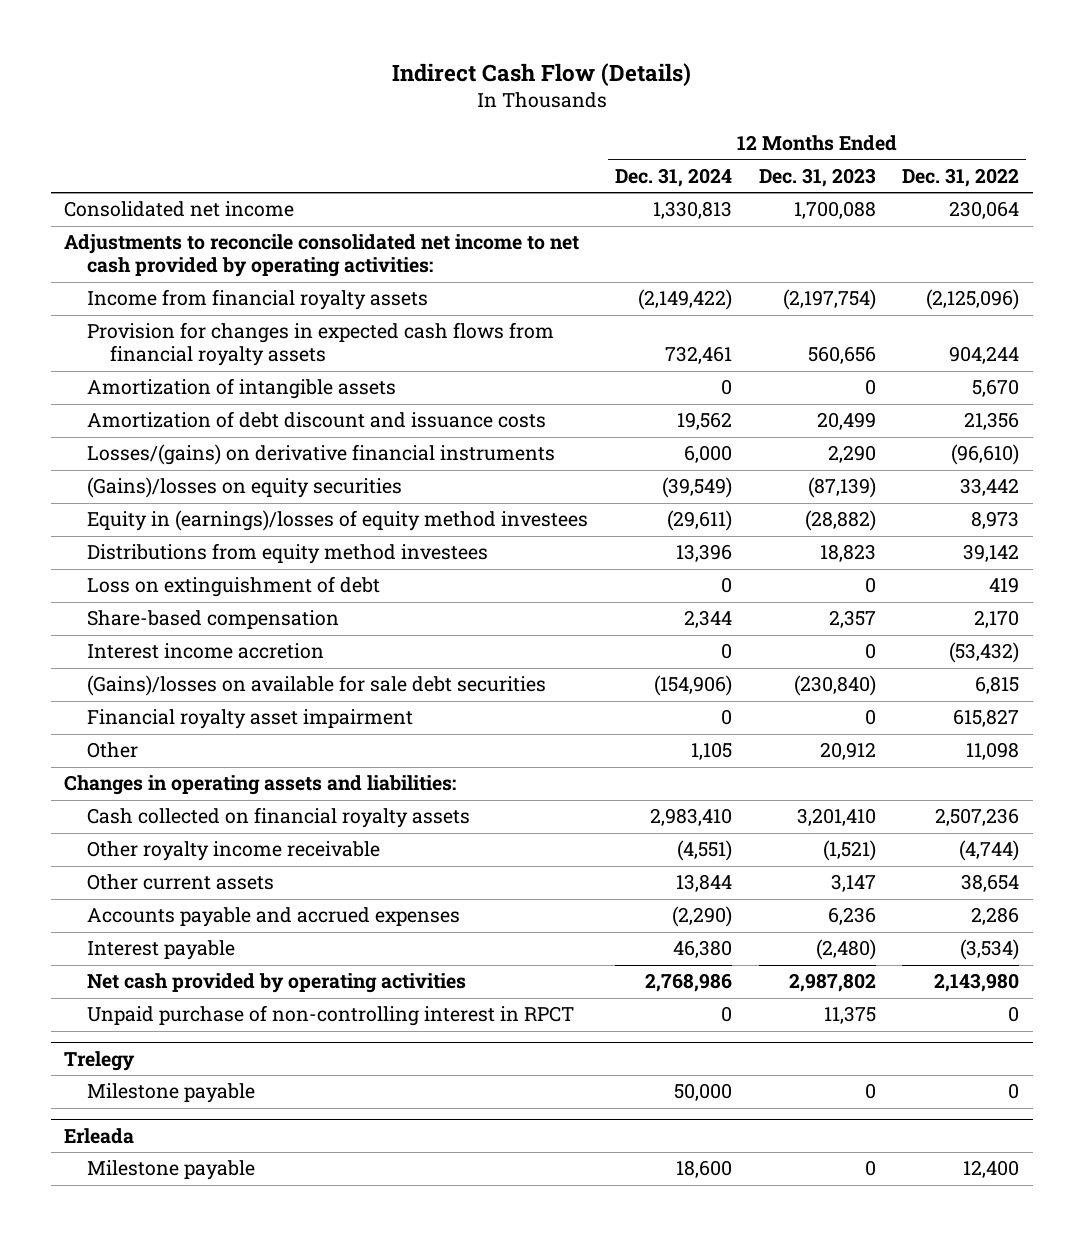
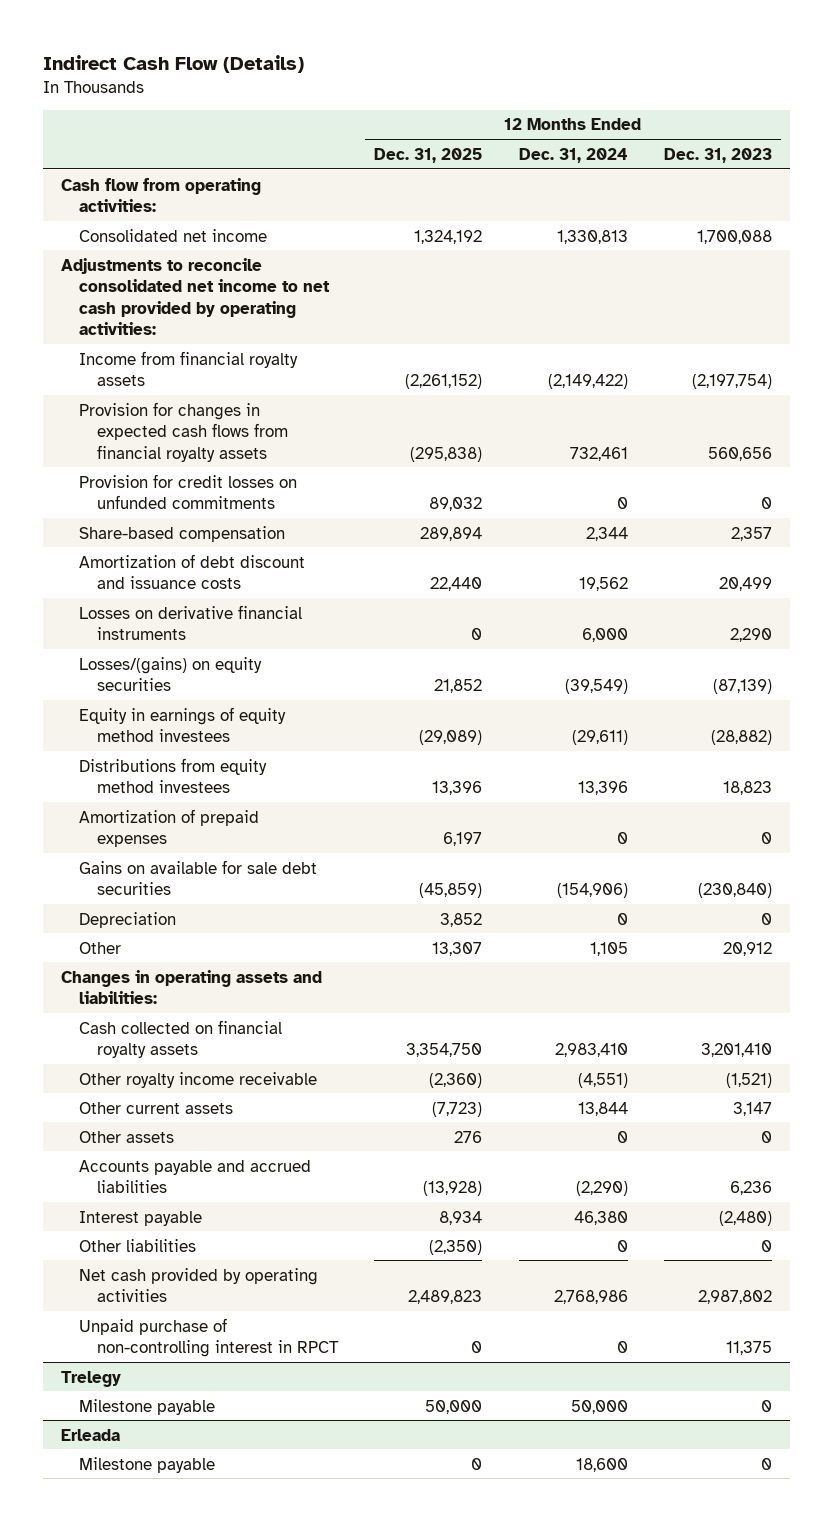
- | 12 Months Ended Dec. 31, 2024 | 12 Months Ended Dec. 31, 2023 | 12 Months Ended Dec. 31, 2022
+ | 12 Months Ended Dec. 31, 2025 | 12 Months Ended Dec. 31, 2024 | 12 Months Ended Dec. 31, 2023
+ Cash flow from operating activities:
- Amortization of intangible assets | 0 | 0 | 5,670
+ Provision for credit losses on unfunded commitments | 89,032 | 0 | 0
moved up: Share-based compensation | 289,894 | 2,344 | 2,357
- Losses/(gains) on derivative financial instruments | 6,000 | 2,290 | (96,610)
- (Gains)/losses on equity securities | (39,549) | (87,139) | 33,442
- Equity in (earnings)/losses of equity method investees | (29,611) | (28,882) | 8,973
+ Losses on derivative financial instruments | 0 | 6,000 | 2,290
+ Losses/(gains) on equity securities | 21,852 | (39,549) | (87,139)
+ Equity in earnings of equity method investees | (29,089) | (29,611) | (28,882)
- Loss on extinguishment of debt | 0 | 0 | 419
- Interest income accretion | 0 | 0 | (53,432)
- (Gains)/losses on available for sale debt securities | (154,906) | (230,840) | 6,815
- Financial royalty asset impairment | 0 | 0 | 615,827
+ Amortization of prepaid expenses | 6,197 | 0 | 0
+ Gains on available for sale debt securities | (45,859) | (154,906) | (230,840)
+ Depreciation | 3,852 | 0 | 0
- Accounts payable and accrued expenses | (2,290) | 6,236 | 2,286
+ Other assets | 276 | 0 | 0
+ Accounts payable and accrued liabilities | (13,928) | (2,290) | 6,236
+ Other liabilities | (2,350) | 0 | 0

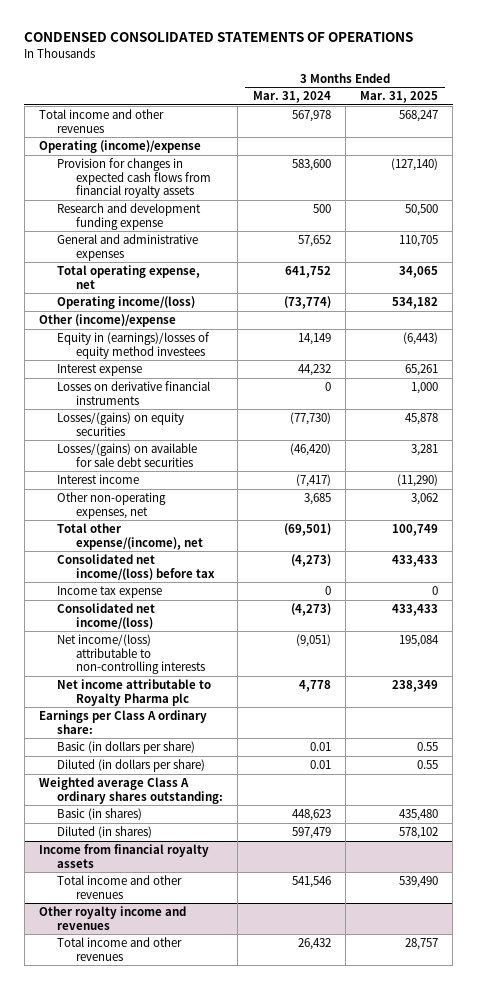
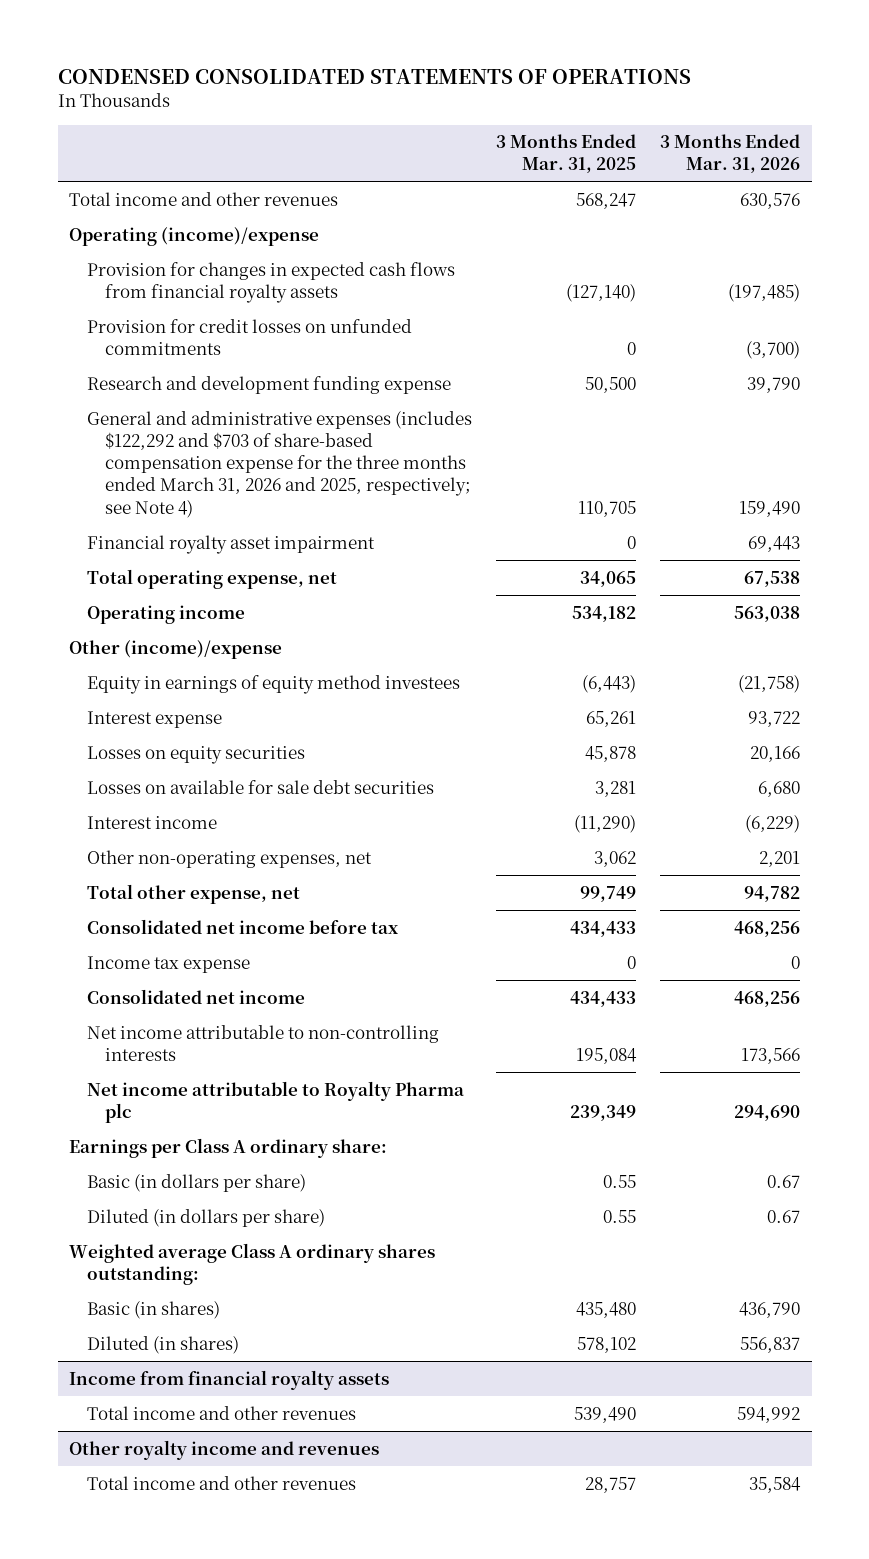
- | 3 Months Ended Mar. 31, 2024 | 3 Months Ended Mar. 31, 2025
+ | 3 Months Ended Mar. 31, 2025 | 3 Months Ended Mar. 31, 2026
+ Provision for credit losses on unfunded commitments | 0 | (3,700)
- General and administrative expenses | 57,652 | 110,705
+ General and administrative expenses (includes $122,292 and $703 of share-based compensation expense for the three months ended March 31, 2026 and 2025, respectively; see Note 4) | 110,705 | 159,490
+ Financial royalty asset impairment | 0 | 69,443
- Operating income/(loss) | (73,774) | 534,182
+ Operating income | 534,182 | 563,038
- Equity in (earnings)/losses of equity method investees | 14,149 | (6,443)
+ Equity in earnings of equity method investees | (6,443) | (21,758)
- Losses on derivative financial instruments | 0 | 1,000
- Losses/(gains) on equity securities | (77,730) | 45,878
- Losses/(gains) on available for sale debt securities | (46,420) | 3,281
+ Losses on equity securities | 45,878 | 20,166
+ Losses on available for sale debt securities | 3,281 | 6,680
- Total other expense/(income), net | (69,501) | 100,749
- Consolidated net income/(loss) before tax | (4,273) | 433,433
+ Total other expense, net | 99,749 | 94,782
+ Consolidated net income before tax | 434,433 | 468,256
- Consolidated net income/(loss) | (4,273) | 433,433
- Net income/(loss) attributable to non-controlling interests | (9,051) | 195,084
- Net income attributable to Royalty Pharma plc | 4,778 | 238,349
+ Consolidated net income | 434,433 | 468,256
+ Net income attributable to non-controlling interests | 195,084 | 173,566
+ Net income attributable to Royalty Pharma plc | 239,349 | 294,690

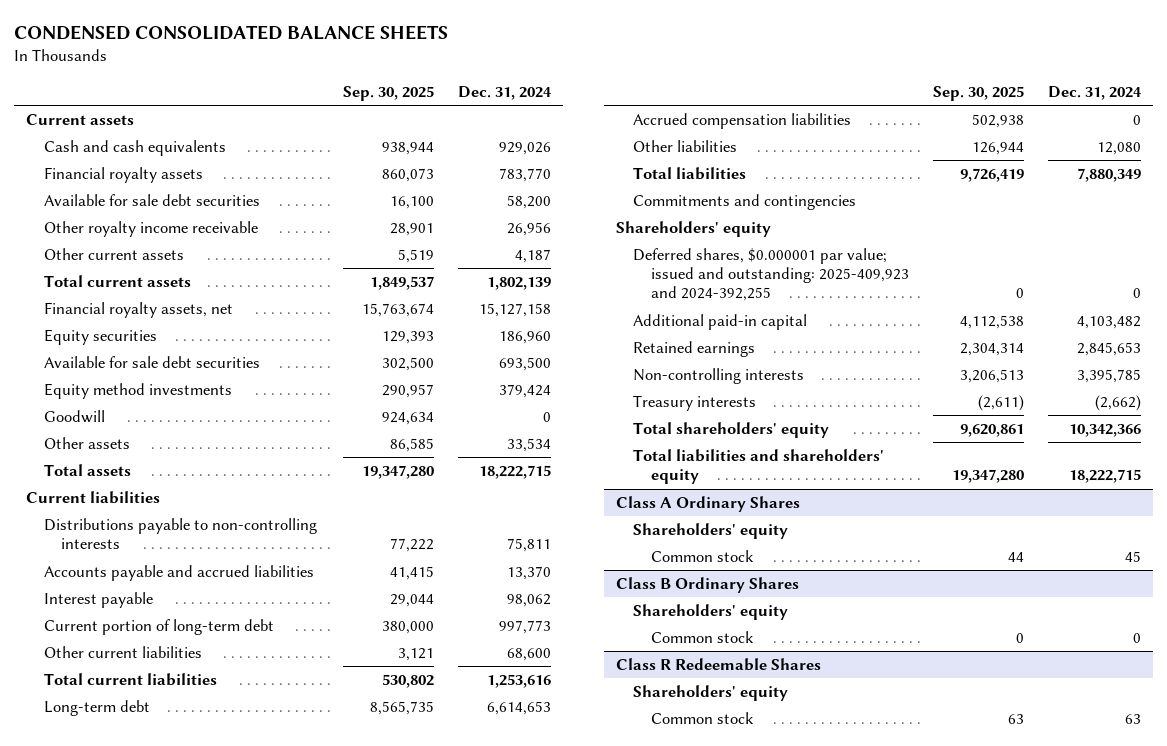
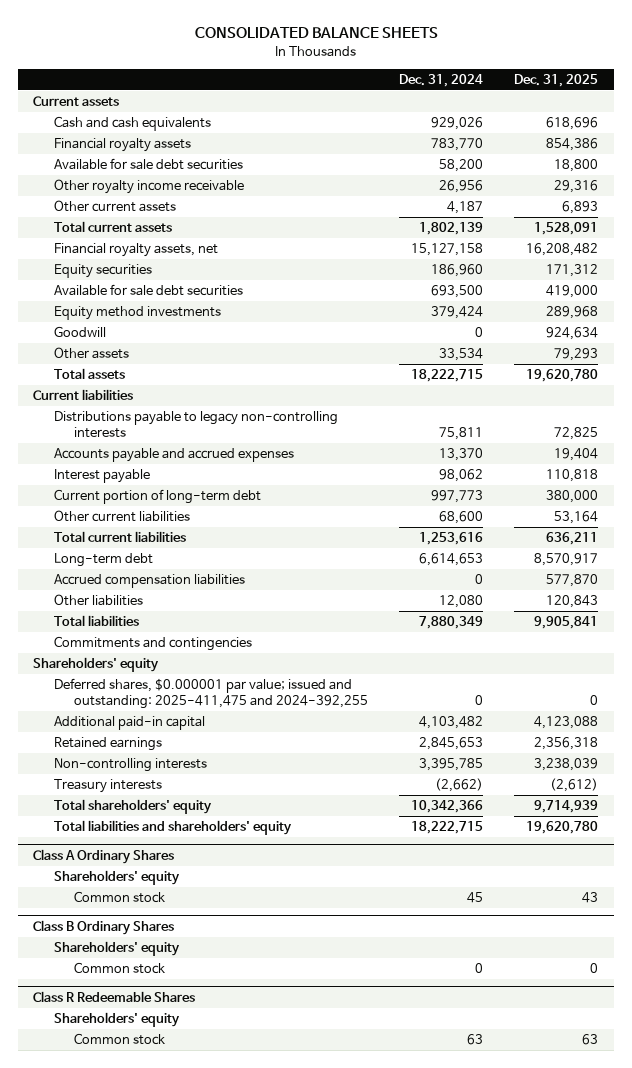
- CONDENSED CONSOLIDATED BALANCE SHEETS
+ CONSOLIDATED BALANCE SHEETS
- | Sep. 30, 2025 | Dec. 31, 2024
+ | Dec. 31, 2024 | Dec. 31, 2025
- Distributions payable to non-controlling interests | 77,222 | 75,811
- Accounts payable and accrued liabilities | 41,415 | 13,370
+ Distributions payable to legacy non-controlling interests | 75,811 | 72,825
+ Accounts payable and accrued expenses | 13,370 | 19,404
- Deferred shares, $0.000001 par value; issued and outstanding: 2025-409,923 and 2024-392,255 | 0 | 0
+ Deferred shares, $0.000001 par value; issued and outstanding: 2025-411,475 and 2024-392,255 | 0 | 0

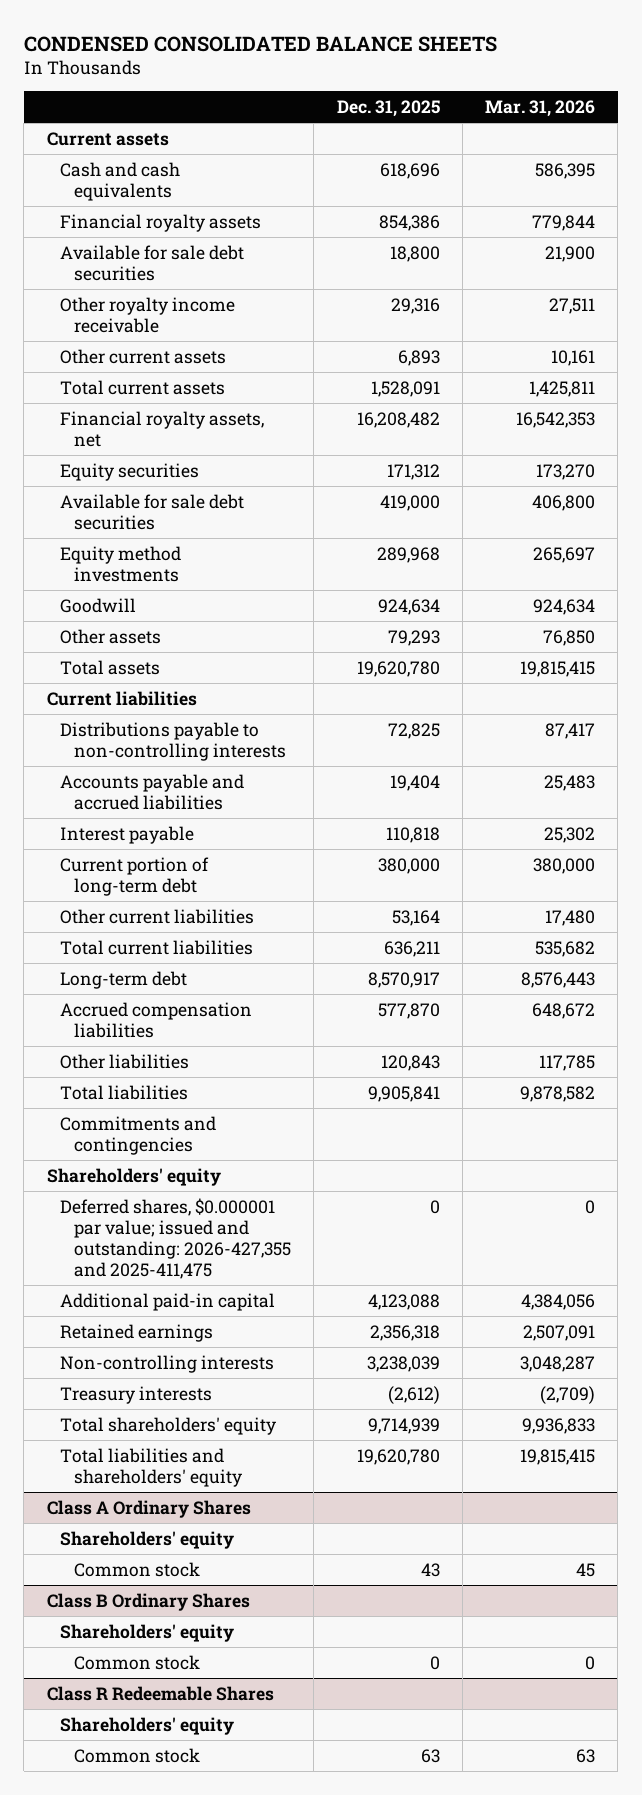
- CONSOLIDATED BALANCE SHEETS
+ CONDENSED CONSOLIDATED BALANCE SHEETS
- | Dec. 31, 2024 | Dec. 31, 2025
+ | Dec. 31, 2025 | Mar. 31, 2026
- Distributions payable to legacy non-controlling interests | 75,811 | 72,825
- Accounts payable and accrued expenses | 13,370 | 19,404
+ Distributions payable to non-controlling interests | 72,825 | 87,417
+ Accounts payable and accrued liabilities | 19,404 | 25,483
- Deferred shares, $0.000001 par value; issued and outstanding: 2025-411,475 and 2024-392,255 | 0 | 0
+ Deferred shares, $0.000001 par value; issued and outstanding: 2026-427,355 and 2025-411,475 | 0 | 0

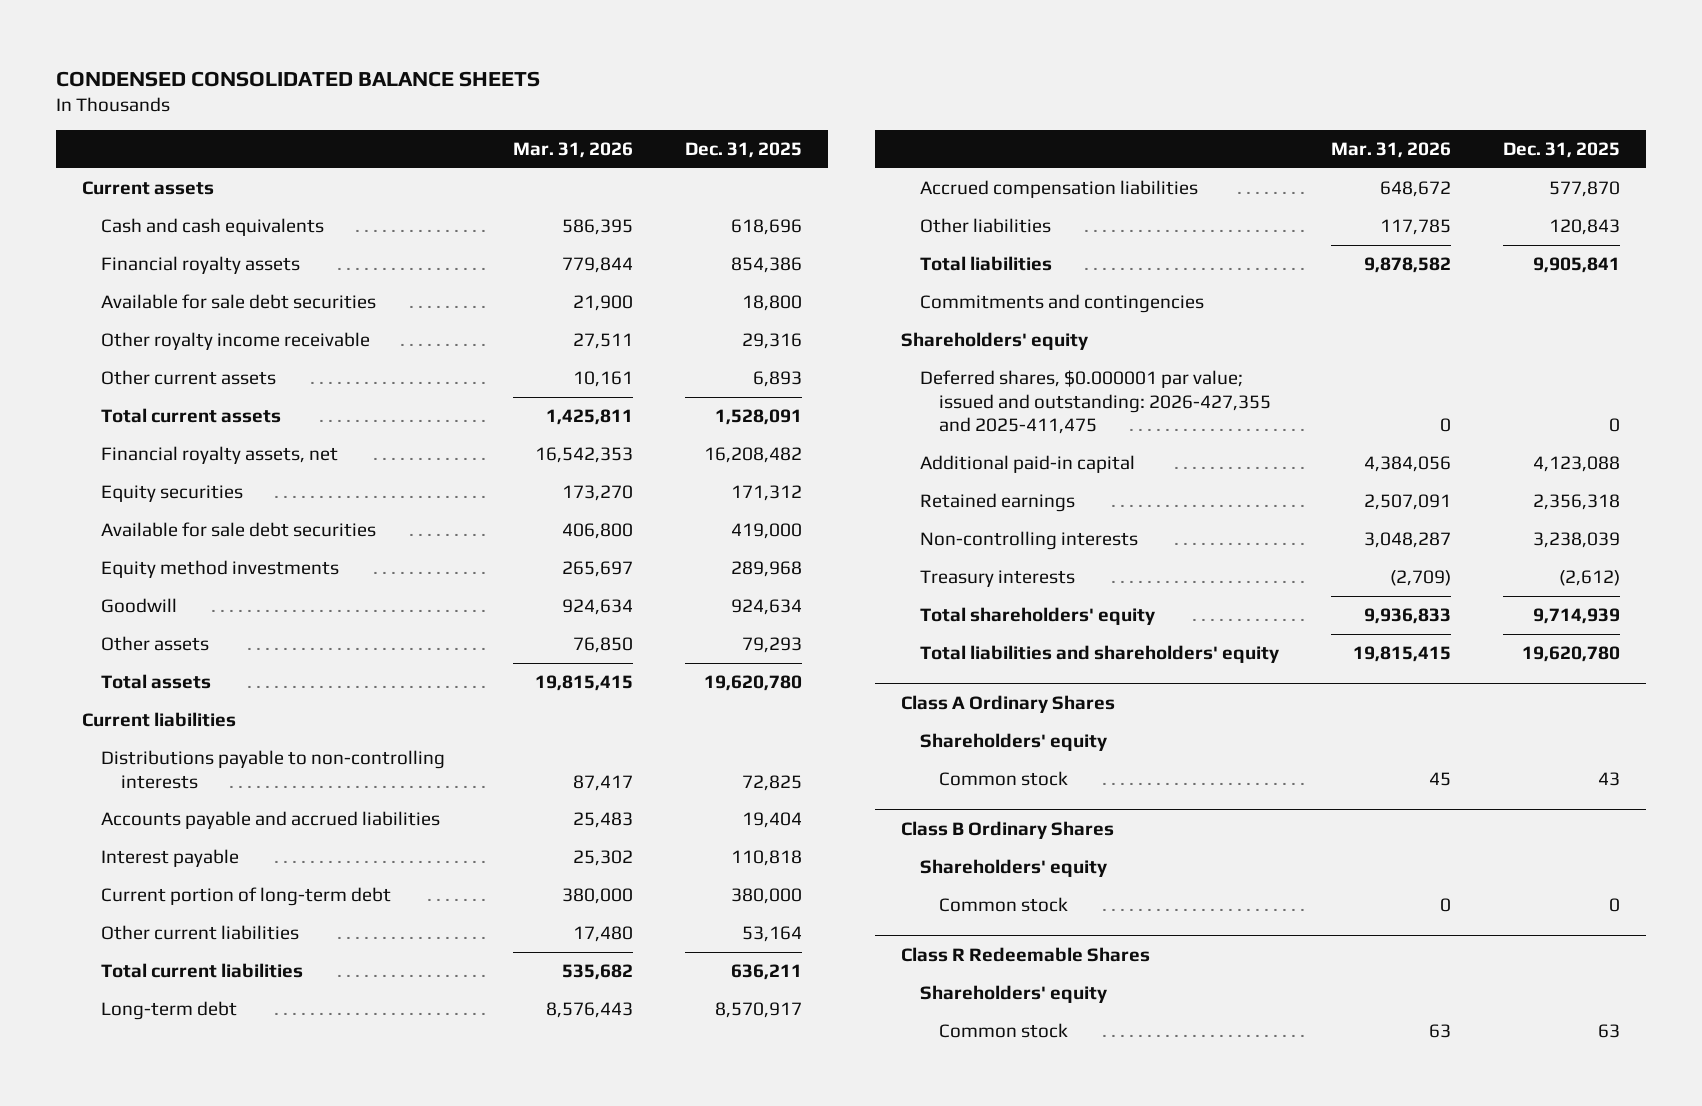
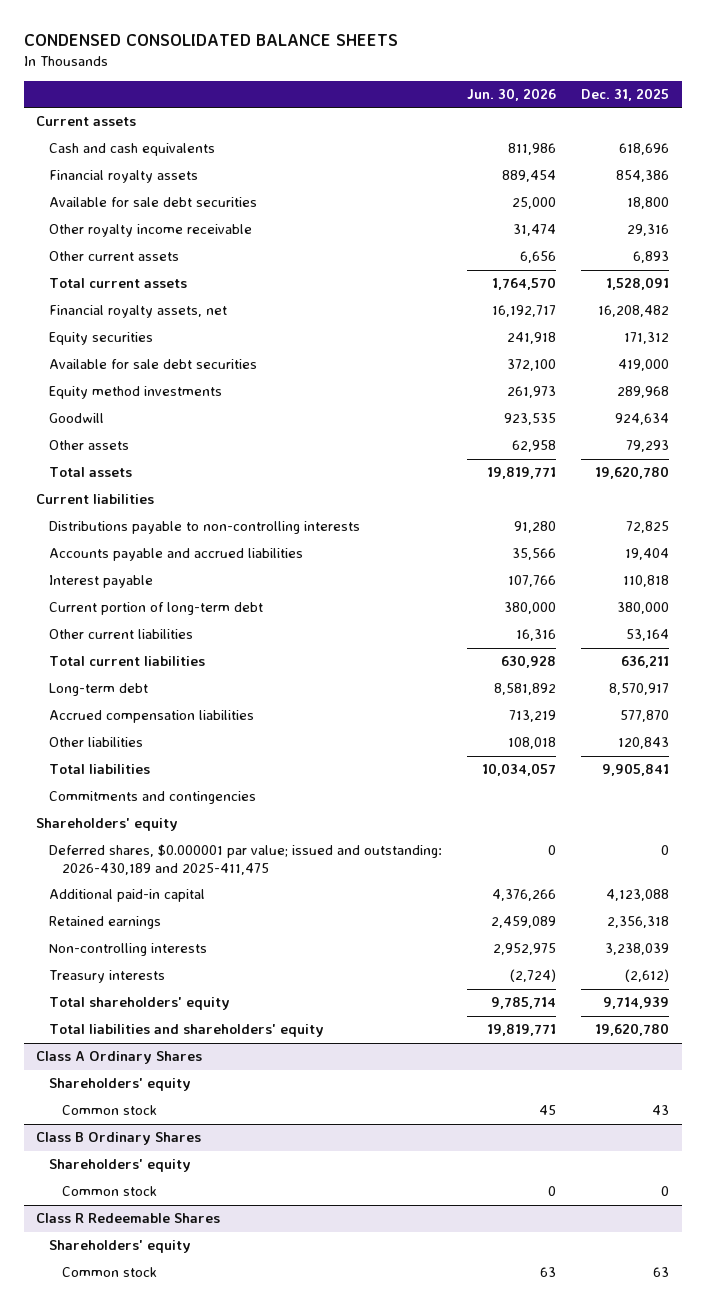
- | Mar. 31, 2026 | Dec. 31, 2025
+ | Jun. 30, 2026 | Dec. 31, 2025
- Deferred shares, $0.000001 par value; issued and outstanding: 2026-427,355 and 2025-411,475 | 0 | 0
+ Deferred shares, $0.000001 par value; issued and outstanding: 2026-430,189 and 2025-411,475 | 0 | 0

